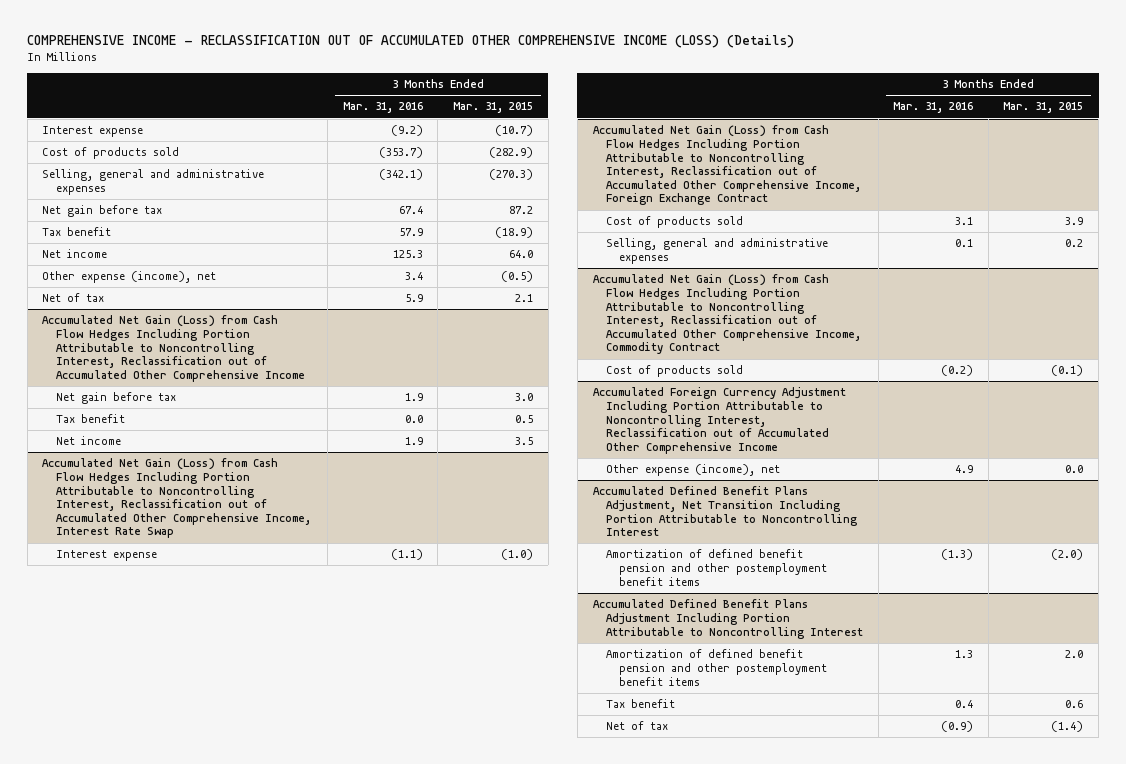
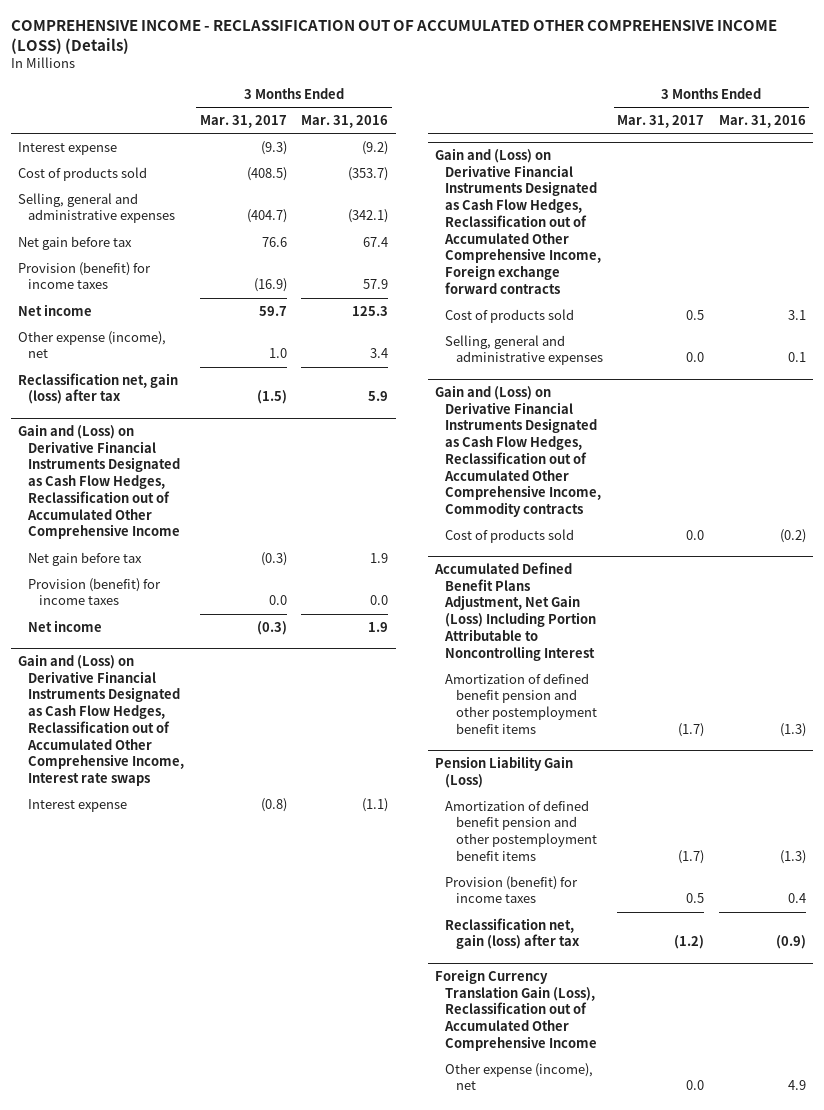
- | 3 Months Ended Mar. 31, 2016 | 3 Months Ended Mar. 31, 2015
+ | 3 Months Ended Mar. 31, 2017 | 3 Months Ended Mar. 31, 2016
- Tax benefit | 57.9 | (18.9)
+ Provision (benefit) for income taxes | (16.9) | 57.9
- Net of tax | 5.9 | 2.1
- Accumulated Net Gain (Loss) from Cash Flow Hedges Including Portion Attributable to Noncontrolling Interest, Reclassification out of Accumulated Other Comprehensive Income
+ Reclassification net, gain (loss) after tax | (1.5) | 5.9
+ Gain and (Loss) on Derivative Financial Instruments Designated as Cash Flow Hedges, Reclassification out of Accumulated Other Comprehensive Income
- Tax benefit | 0.0 | 0.5
+ Provision (benefit) for income taxes | 0.0 | 0.0
- Accumulated Net Gain (Loss) from Cash Flow Hedges Including Portion Attributable to Noncontrolling Interest, Reclassification out of Accumulated Other Comprehensive Income, Interest Rate Swap
+ Gain and (Loss) on Derivative Financial Instruments Designated as Cash Flow Hedges, Reclassification out of Accumulated Other Comprehensive Income, Interest rate swaps
- Accumulated Net Gain (Loss) from Cash Flow Hedges Including Portion Attributable to Noncontrolling Interest, Reclassification out of Accumulated Other Comprehensive Income, Foreign Exchange Contract
+ Gain and (Loss) on Derivative Financial Instruments Designated as Cash Flow Hedges, Reclassification out of Accumulated Other Comprehensive Income, Foreign exchange forward contracts
- Accumulated Net Gain (Loss) from Cash Flow Hedges Including Portion Attributable to Noncontrolling Interest, Reclassification out of Accumulated Other Comprehensive Income, Commodity Contract
+ Gain and (Loss) on Derivative Financial Instruments Designated as Cash Flow Hedges, Reclassification out of Accumulated Other Comprehensive Income, Commodity contracts
- Accumulated Foreign Currency Adjustment Including Portion Attributable to Noncontrolling Interest, Reclassification out of Accumulated Other Comprehensive Income
- Other expense (income), net | 4.9 | 0.0
- Accumulated Defined Benefit Plans Adjustment, Net Transition Including Portion Attributable to Noncontrolling Interest
+ Accumulated Defined Benefit Plans Adjustment, Net Gain (Loss) Including Portion Attributable to Noncontrolling Interest
- Accumulated Defined Benefit Plans Adjustment Including Portion Attributable to Noncontrolling Interest
- Amortization of defined benefit pension and other postemployment benefit items | 1.3 | 2.0
- Tax benefit | 0.4 | 0.6
- Net of tax | (0.9) | (1.4)
+ Pension Liability Gain (Loss)
+ Amortization of defined benefit pension and other postemployment benefit items | (1.7) | (1.3)
+ Provision (benefit) for income taxes | 0.5 | 0.4
+ Reclassification net, gain (loss) after tax | (1.2) | (0.9)
+ Foreign Currency Translation Gain (Loss), Reclassification out of Accumulated Other Comprehensive Income
+ Other expense (income), net | 0.0 | 4.9

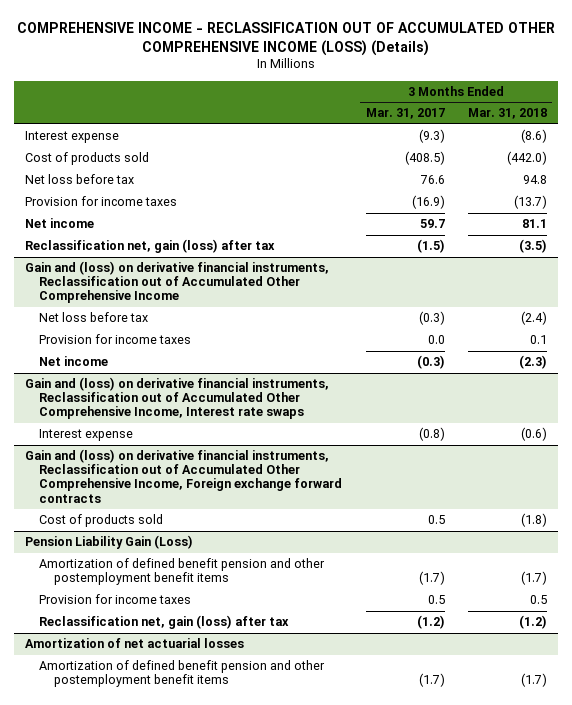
- | 3 Months Ended Mar. 31, 2017 | 3 Months Ended Mar. 31, 2016
+ | 3 Months Ended Mar. 31, 2017 | 3 Months Ended Mar. 31, 2018
- Selling, general and administrative expenses | (404.7) | (342.1)
- Net gain before tax | 76.6 | 67.4
- Provision (benefit) for income taxes | (16.9) | 57.9
+ Net loss before tax | 76.6 | 94.8
+ Provision for income taxes | (16.9) | (13.7)
- Other expense (income), net | 1.0 | 3.4
- Gain and (Loss) on Derivative Financial Instruments Designated as Cash Flow Hedges, Reclassification out of Accumulated Other Comprehensive Income
- Net gain before tax | (0.3) | 1.9
- Provision (benefit) for income taxes | 0.0 | 0.0
+ Gain and (loss) on derivative financial instruments, Reclassification out of Accumulated Other Comprehensive Income
+ Net loss before tax | (0.3) | (2.4)
+ Provision for income taxes | 0.0 | 0.1
- Gain and (Loss) on Derivative Financial Instruments Designated as Cash Flow Hedges, Reclassification out of Accumulated Other Comprehensive Income, Interest rate swaps
+ Gain and (loss) on derivative financial instruments, Reclassification out of Accumulated Other Comprehensive Income, Interest rate swaps
- Gain and (Loss) on Derivative Financial Instruments Designated as Cash Flow Hedges, Reclassification out of Accumulated Other Comprehensive Income, Foreign exchange forward contracts
+ Gain and (loss) on derivative financial instruments, Reclassification out of Accumulated Other Comprehensive Income, Foreign exchange forward contracts
- Selling, general and administrative expenses | 0.0 | 0.1
- Gain and (Loss) on Derivative Financial Instruments Designated as Cash Flow Hedges, Reclassification out of Accumulated Other Comprehensive Income, Commodity contracts
- Cost of products sold | 0.0 | (0.2)
- Accumulated Defined Benefit Plans Adjustment, Net Gain (Loss) Including Portion Attributable to Noncontrolling Interest
- Amortization of defined benefit pension and other postemployment benefit items | (1.7) | (1.3)
@ Pension Liability Gain (Loss)
- Provision (benefit) for income taxes | 0.5 | 0.4
+ Provision for income taxes | 0.5 | 0.5
- Foreign Currency Translation Gain (Loss), Reclassification out of Accumulated Other Comprehensive Income
- Other expense (income), net | 0.0 | 4.9
+ Amortization of net actuarial losses
+ Amortization of defined benefit pension and other postemployment benefit items | (1.7) | (1.7)

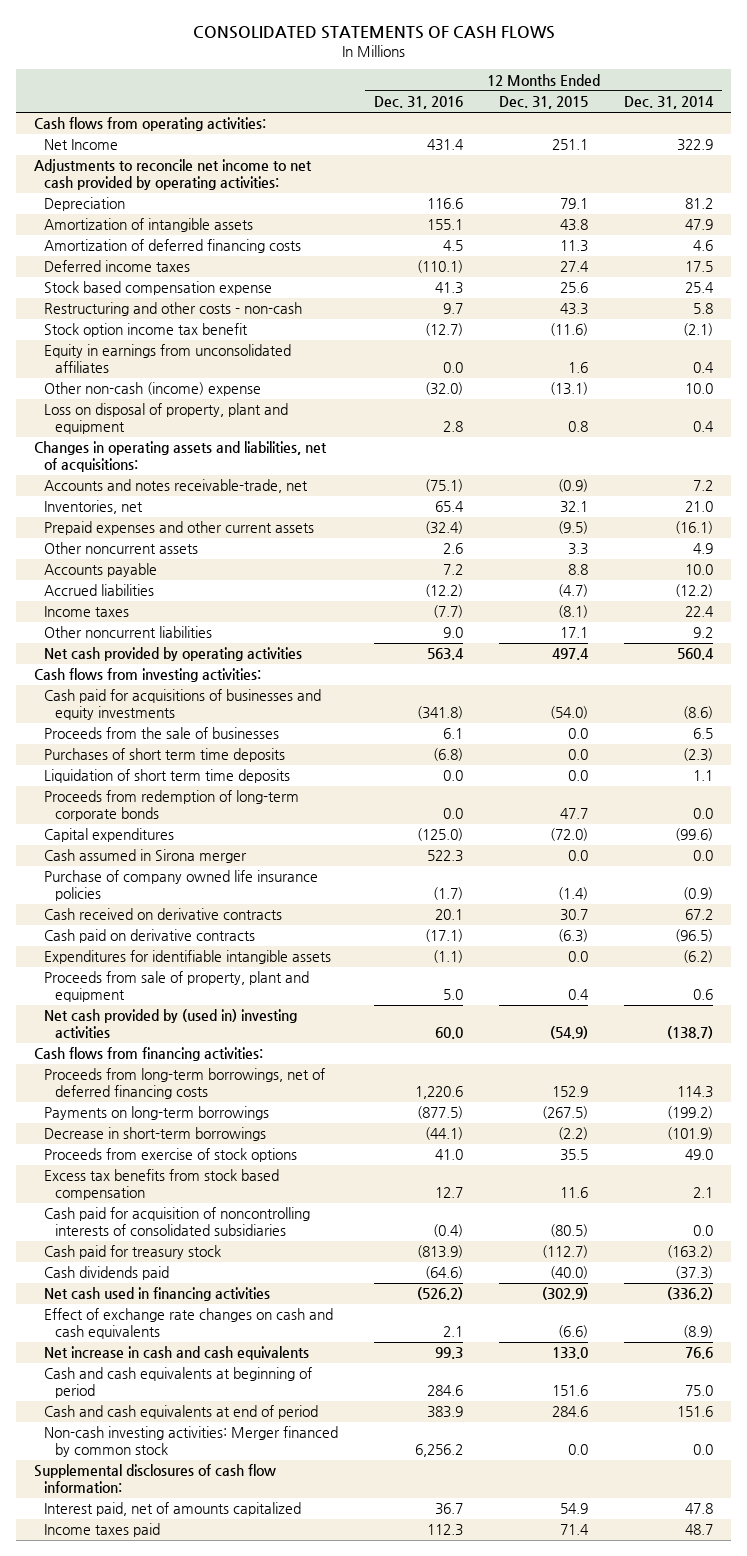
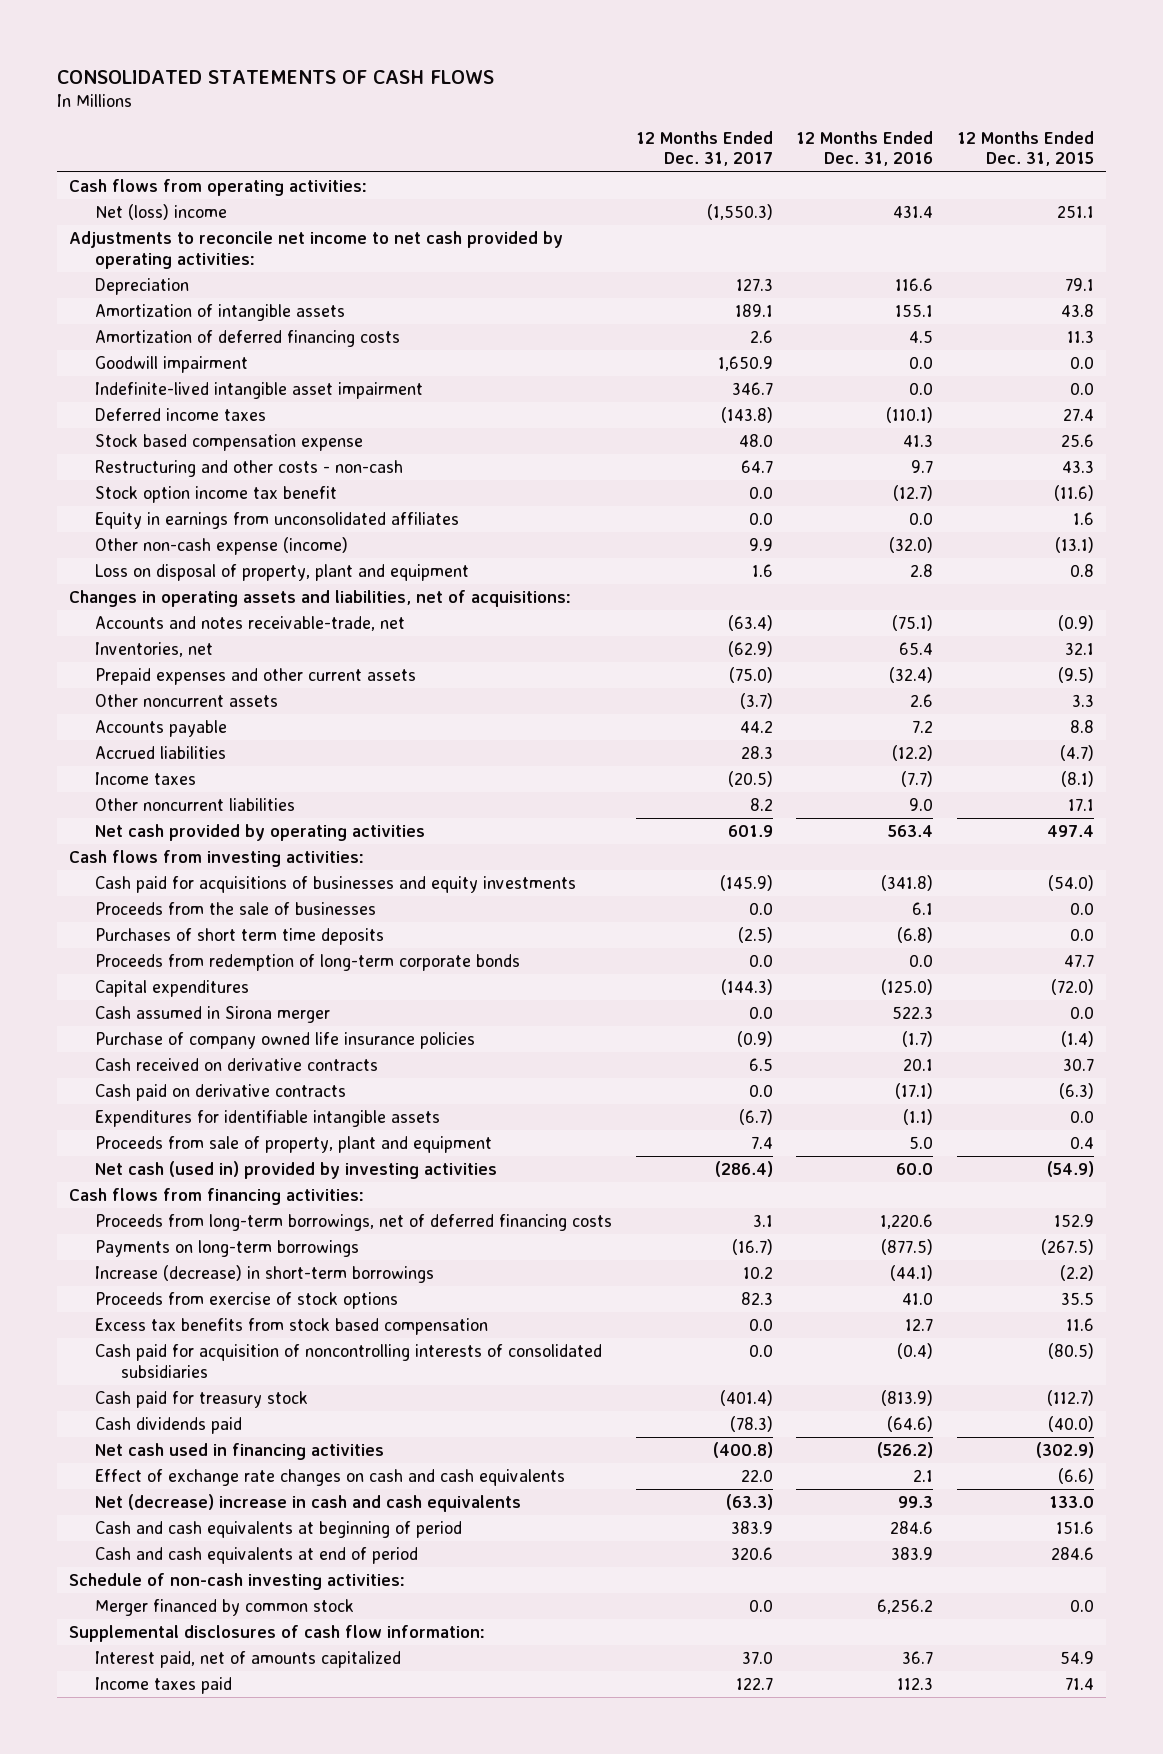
- | 12 Months Ended Dec. 31, 2016 | 12 Months Ended Dec. 31, 2015 | 12 Months Ended Dec. 31, 2014
+ | 12 Months Ended Dec. 31, 2017 | 12 Months Ended Dec. 31, 2016 | 12 Months Ended Dec. 31, 2015
- Net Income | 431.4 | 251.1 | 322.9
+ Net (loss) income | (1,550.3) | 431.4 | 251.1
+ Goodwill impairment | 1,650.9 | 0.0 | 0.0
+ Indefinite-lived intangible asset impairment | 346.7 | 0.0 | 0.0
- Other non-cash (income) expense | (32.0) | (13.1) | 10.0
+ Other non-cash expense (income) | 9.9 | (32.0) | (13.1)
- Liquidation of short term time deposits | 0.0 | 0.0 | 1.1
- Net cash provided by (used in) investing activities | 60.0 | (54.9) | (138.7)
+ Net cash (used in) provided by investing activities | (286.4) | 60.0 | (54.9)
- Decrease in short-term borrowings | (44.1) | (2.2) | (101.9)
+ Increase (decrease) in short-term borrowings | 10.2 | (44.1) | (2.2)
- Net increase in cash and cash equivalents | 99.3 | 133.0 | 76.6
+ Net (decrease) increase in cash and cash equivalents | (63.3) | 99.3 | 133.0
- Non-cash investing activities: Merger financed by common stock | 6,256.2 | 0.0 | 0.0
+ Schedule of non-cash investing activities:
+ Merger financed by common stock | 0.0 | 6,256.2 | 0.0

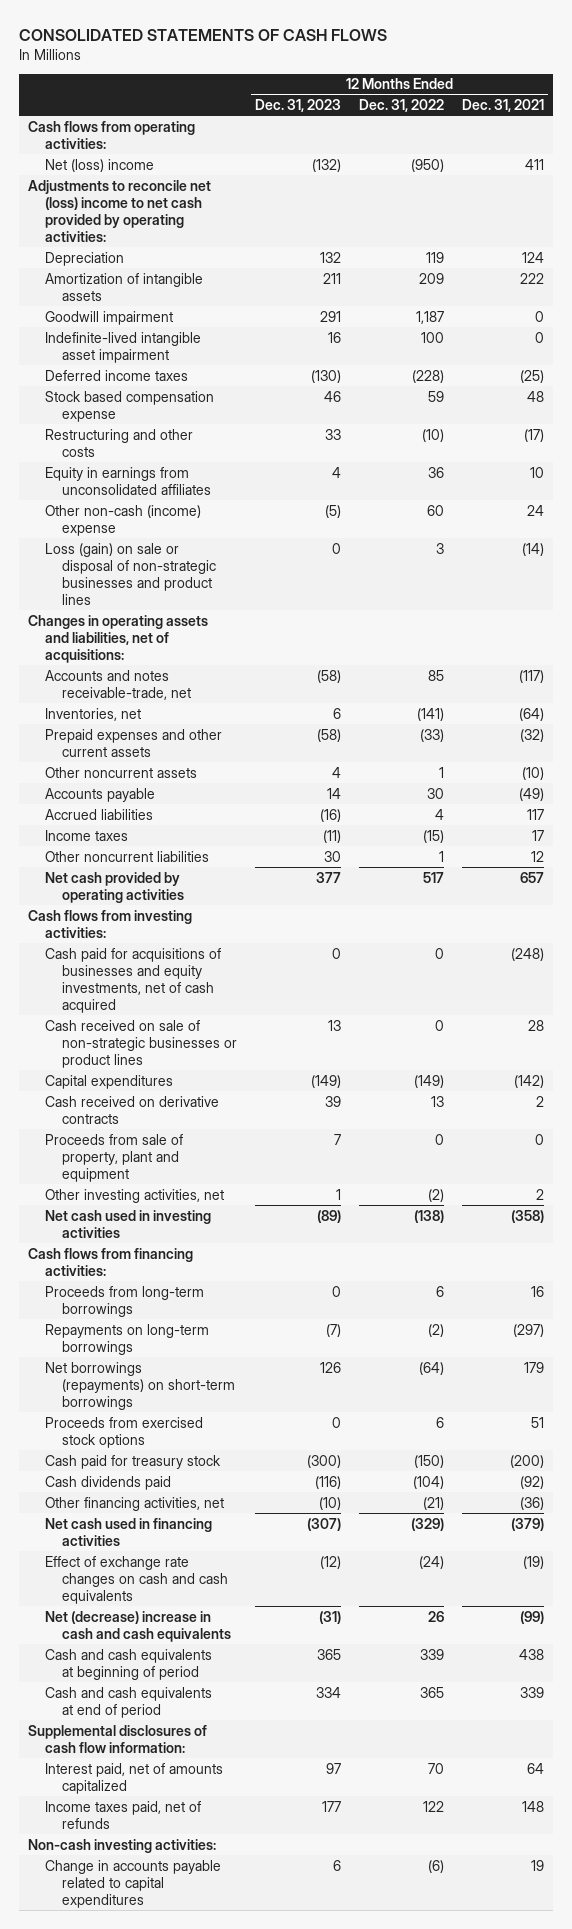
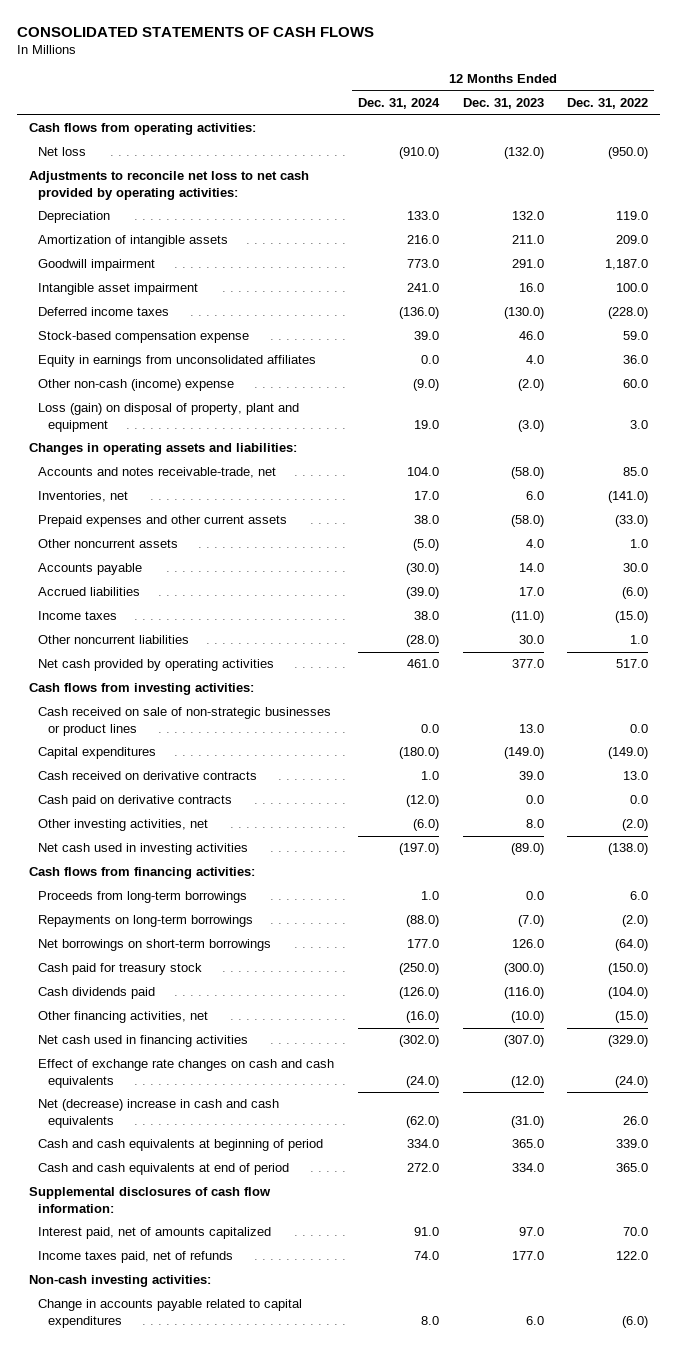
- | 12 Months Ended Dec. 31, 2023 | 12 Months Ended Dec. 31, 2022 | 12 Months Ended Dec. 31, 2021
+ | 12 Months Ended Dec. 31, 2024 | 12 Months Ended Dec. 31, 2023 | 12 Months Ended Dec. 31, 2022
- Net (loss) income | (132) | (950) | 411
- Adjustments to reconcile net (loss) income to net cash provided by operating activities:
- Depreciation | 132 | 119 | 124
- Amortization of intangible assets | 211 | 209 | 222
- Goodwill impairment | 291 | 1,187 | 0
- Indefinite-lived intangible asset impairment | 16 | 100 | 0
- Deferred income taxes | (130) | (228) | (25)
- Stock based compensation expense | 46 | 59 | 48
- Restructuring and other costs | 33 | (10) | (17)
- Equity in earnings from unconsolidated affiliates | 4 | 36 | 10
- Other non-cash (income) expense | (5) | 60 | 24
- Loss (gain) on sale or disposal of non-strategic businesses and product lines | 0 | 3 | (14)
- Changes in operating assets and liabilities, net of acquisitions:
- Accounts and notes receivable-trade, net | (58) | 85 | (117)
- Inventories, net | 6 | (141) | (64)
- Prepaid expenses and other current assets | (58) | (33) | (32)
- Other noncurrent assets | 4 | 1 | (10)
- Accounts payable | 14 | 30 | (49)
- Accrued liabilities | (16) | 4 | 117
- Income taxes | (11) | (15) | 17
- Other noncurrent liabilities | 30 | 1 | 12
- Net cash provided by operating activities | 377 | 517 | 657
+ Net loss | (910.0) | (132.0) | (950.0)
+ Adjustments to reconcile net loss to net cash provided by operating activities:
+ Depreciation | 133.0 | 132.0 | 119.0
+ Amortization of intangible assets | 216.0 | 211.0 | 209.0
+ Goodwill impairment | 773.0 | 291.0 | 1,187.0
+ Intangible asset impairment | 241.0 | 16.0 | 100.0
+ Deferred income taxes | (136.0) | (130.0) | (228.0)
+ Stock-based compensation expense | 39.0 | 46.0 | 59.0
+ Equity in earnings from unconsolidated affiliates | 0.0 | 4.0 | 36.0
+ Other non-cash (income) expense | (9.0) | (2.0) | 60.0
+ Loss (gain) on disposal of property, plant and equipment | 19.0 | (3.0) | 3.0
+ Changes in operating assets and liabilities:
+ Accounts and notes receivable-trade, net | 104.0 | (58.0) | 85.0
+ Inventories, net | 17.0 | 6.0 | (141.0)
+ Prepaid expenses and other current assets | 38.0 | (58.0) | (33.0)
+ Other noncurrent assets | (5.0) | 4.0 | 1.0
+ Accounts payable | (30.0) | 14.0 | 30.0
+ Accrued liabilities | (39.0) | 17.0 | (6.0)
+ Income taxes | 38.0 | (11.0) | (15.0)
+ Other noncurrent liabilities | (28.0) | 30.0 | 1.0
+ Net cash provided by operating activities | 461.0 | 377.0 | 517.0
- Cash paid for acquisitions of businesses and equity investments, net of cash acquired | 0 | 0 | (248)
- Cash received on sale of non-strategic businesses or product lines | 13 | 0 | 28
- Capital expenditures | (149) | (149) | (142)
- Cash received on derivative contracts | 39 | 13 | 2
- Proceeds from sale of property, plant and equipment | 7 | 0 | 0
- Other investing activities, net | 1 | (2) | 2
- Net cash used in investing activities | (89) | (138) | (358)
+ Cash received on sale of non-strategic businesses or product lines | 0.0 | 13.0 | 0.0
+ Capital expenditures | (180.0) | (149.0) | (149.0)
+ Cash received on derivative contracts | 1.0 | 39.0 | 13.0
+ Cash paid on derivative contracts | (12.0) | 0.0 | 0.0
+ Other investing activities, net | (6.0) | 8.0 | (2.0)
+ Net cash used in investing activities | (197.0) | (89.0) | (138.0)
- Proceeds from long-term borrowings | 0 | 6 | 16
- Repayments on long-term borrowings | (7) | (2) | (297)
- Net borrowings (repayments) on short-term borrowings | 126 | (64) | 179
- Proceeds from exercised stock options | 0 | 6 | 51
- Cash paid for treasury stock | (300) | (150) | (200)
- Cash dividends paid | (116) | (104) | (92)
- Other financing activities, net | (10) | (21) | (36)
- Net cash used in financing activities | (307) | (329) | (379)
- Effect of exchange rate changes on cash and cash equivalents | (12) | (24) | (19)
- Net (decrease) increase in cash and cash equivalents | (31) | 26 | (99)
- Cash and cash equivalents at beginning of period | 365 | 339 | 438
- Cash and cash equivalents at end of period | 334 | 365 | 339
+ Proceeds from long-term borrowings | 1.0 | 0.0 | 6.0
+ Repayments on long-term borrowings | (88.0) | (7.0) | (2.0)
+ Net borrowings on short-term borrowings | 177.0 | 126.0 | (64.0)
+ Cash paid for treasury stock | (250.0) | (300.0) | (150.0)
+ Cash dividends paid | (126.0) | (116.0) | (104.0)
+ Other financing activities, net | (16.0) | (10.0) | (15.0)
+ Net cash used in financing activities | (302.0) | (307.0) | (329.0)
+ Effect of exchange rate changes on cash and cash equivalents | (24.0) | (12.0) | (24.0)
+ Net (decrease) increase in cash and cash equivalents | (62.0) | (31.0) | 26.0
+ Cash and cash equivalents at beginning of period | 334.0 | 365.0 | 339.0
+ Cash and cash equivalents at end of period | 272.0 | 334.0 | 365.0
- Interest paid, net of amounts capitalized | 97 | 70 | 64
- Income taxes paid, net of refunds | 177 | 122 | 148
+ Interest paid, net of amounts capitalized | 91.0 | 97.0 | 70.0
+ Income taxes paid, net of refunds | 74.0 | 177.0 | 122.0
- Change in accounts payable related to capital expenditures | 6 | (6) | 19
+ Change in accounts payable related to capital expenditures | 8.0 | 6.0 | (6.0)

